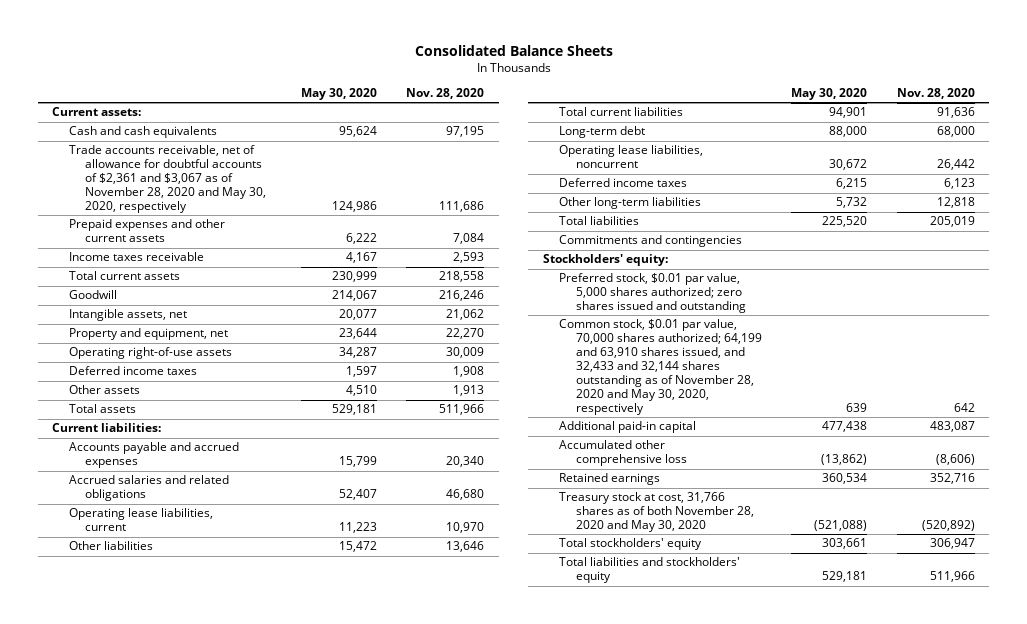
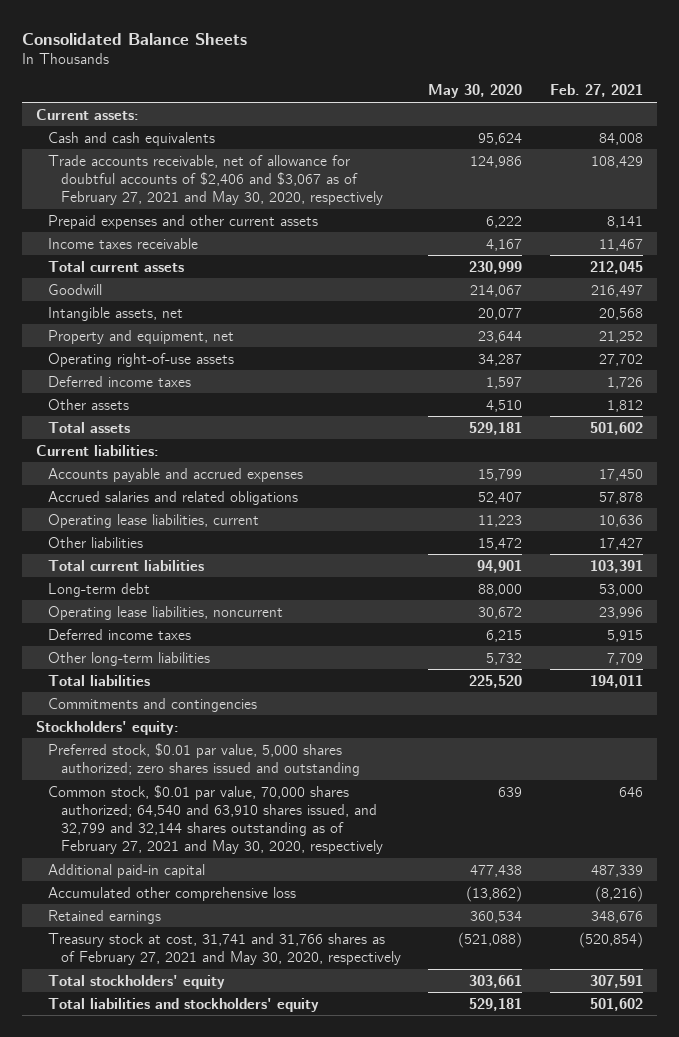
- | May 30, 2020 | Nov. 28, 2020
+ | May 30, 2020 | Feb. 27, 2021
- Trade accounts receivable, net of allowance for doubtful accounts of $2,361 and $3,067 as of November 28, 2020 and May 30, 2020, respectively | 124,986 | 111,686
+ Trade accounts receivable, net of allowance for doubtful accounts of $2,406 and $3,067 as of February 27, 2021 and May 30, 2020, respectively | 124,986 | 108,429
- Common stock, $0.01 par value, 70,000 shares authorized; 64,199 and 63,910 shares issued, and 32,433 and 32,144 shares outstanding as of November 28, 2020 and May 30, 2020, respectively | 639 | 642
+ Common stock, $0.01 par value, 70,000 shares authorized; 64,540 and 63,910 shares issued, and 32,799 and 32,144 shares outstanding as of February 27, 2021 and May 30, 2020, respectively | 639 | 646
- Treasury stock at cost, 31,766 shares as of both November 28, 2020 and May 30, 2020 | (521,088) | (520,892)
+ Treasury stock at cost, 31,741 and 31,766 shares as of February 27, 2021 and May 30, 2020, respectively | (521,088) | (520,854)

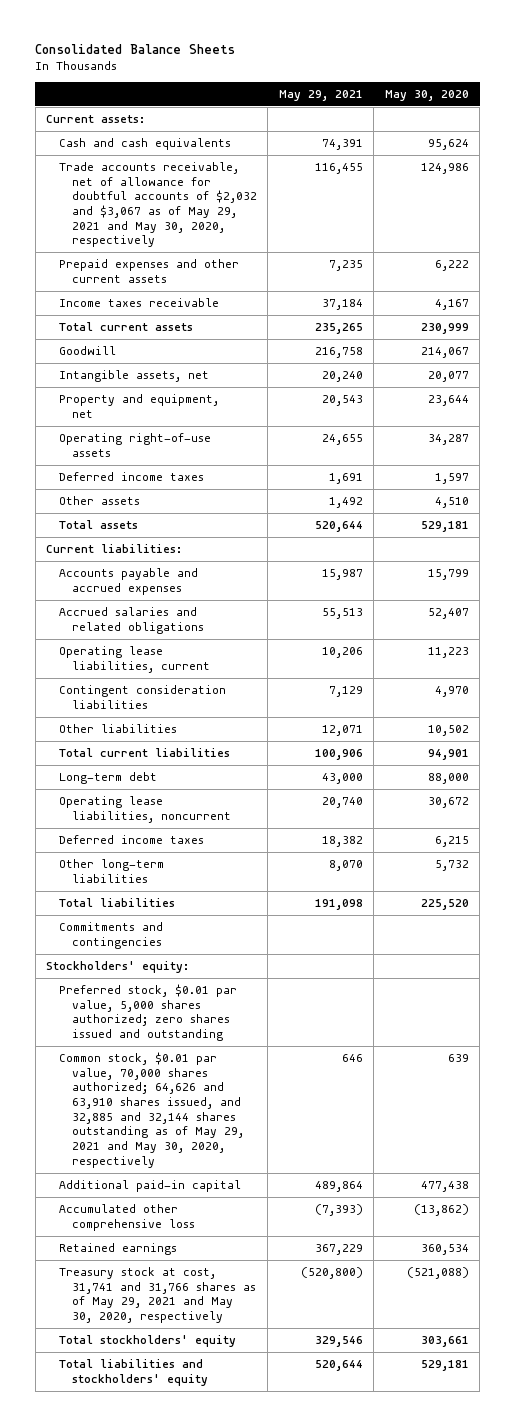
- | May 30, 2020 | Feb. 27, 2021
+ | May 29, 2021 | May 30, 2020
- Trade accounts receivable, net of allowance for doubtful accounts of $2,406 and $3,067 as of February 27, 2021 and May 30, 2020, respectively | 124,986 | 108,429
+ Trade accounts receivable, net of allowance for doubtful accounts of $2,032 and $3,067 as of May 29, 2021 and May 30, 2020, respectively | 116,455 | 124,986
- Other liabilities | 15,472 | 17,427
+ Contingent consideration liabilities | 7,129 | 4,970
+ Other liabilities | 12,071 | 10,502
- Common stock, $0.01 par value, 70,000 shares authorized; 64,540 and 63,910 shares issued, and 32,799 and 32,144 shares outstanding as of February 27, 2021 and May 30, 2020, respectively | 639 | 646
+ Common stock, $0.01 par value, 70,000 shares authorized; 64,626 and 63,910 shares issued, and 32,885 and 32,144 shares outstanding as of May 29, 2021 and May 30, 2020, respectively | 646 | 639
- Treasury stock at cost, 31,741 and 31,766 shares as of February 27, 2021 and May 30, 2020, respectively | (521,088) | (520,854)
+ Treasury stock at cost, 31,741 and 31,766 shares as of May 29, 2021 and May 30, 2020, respectively | (520,800) | (521,088)

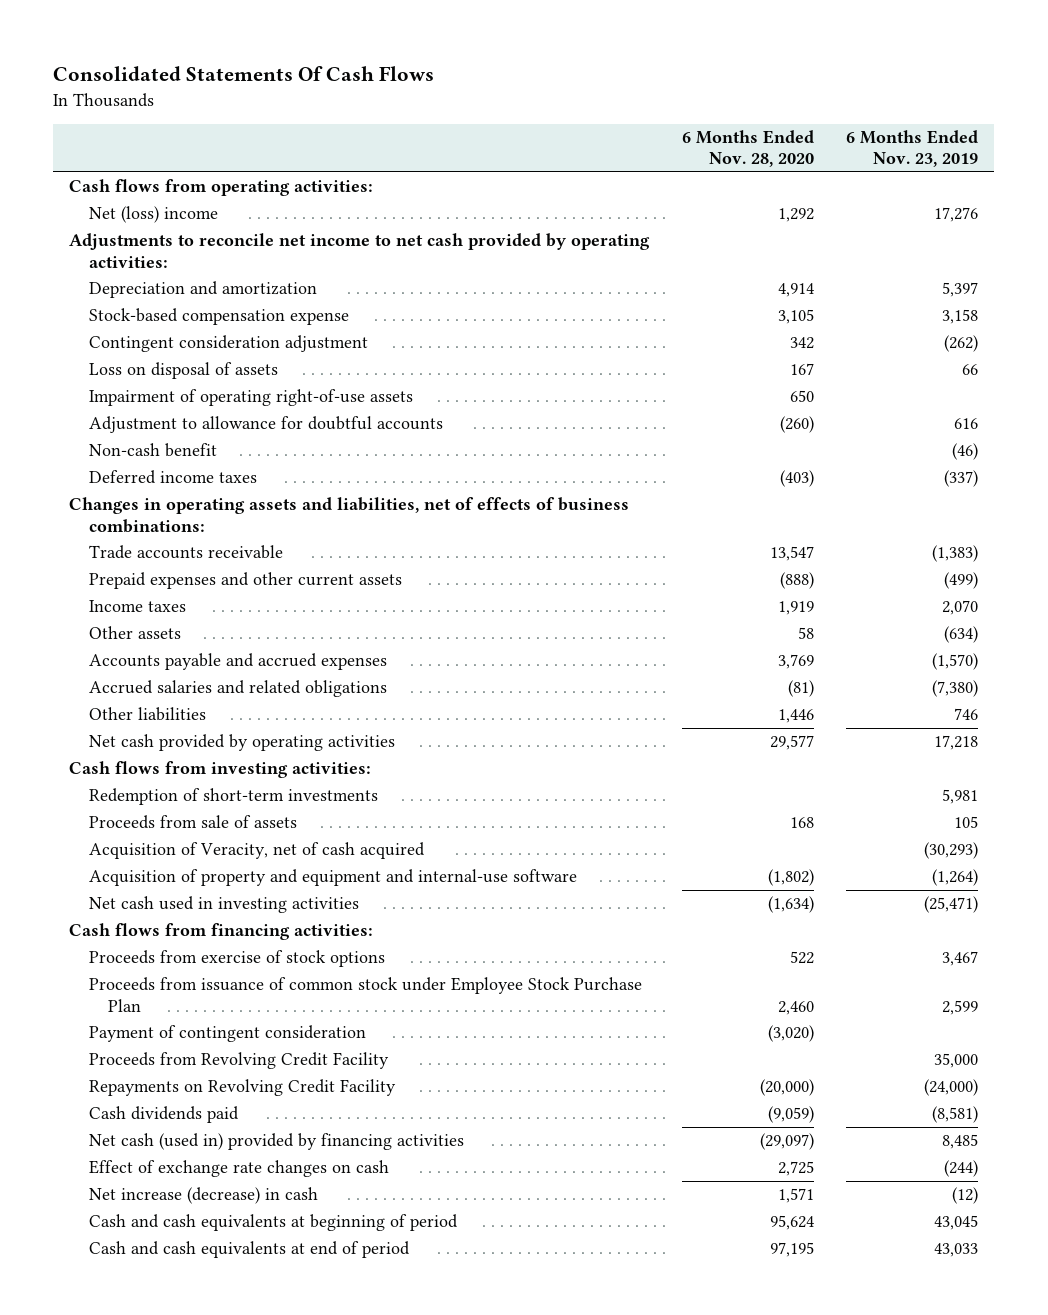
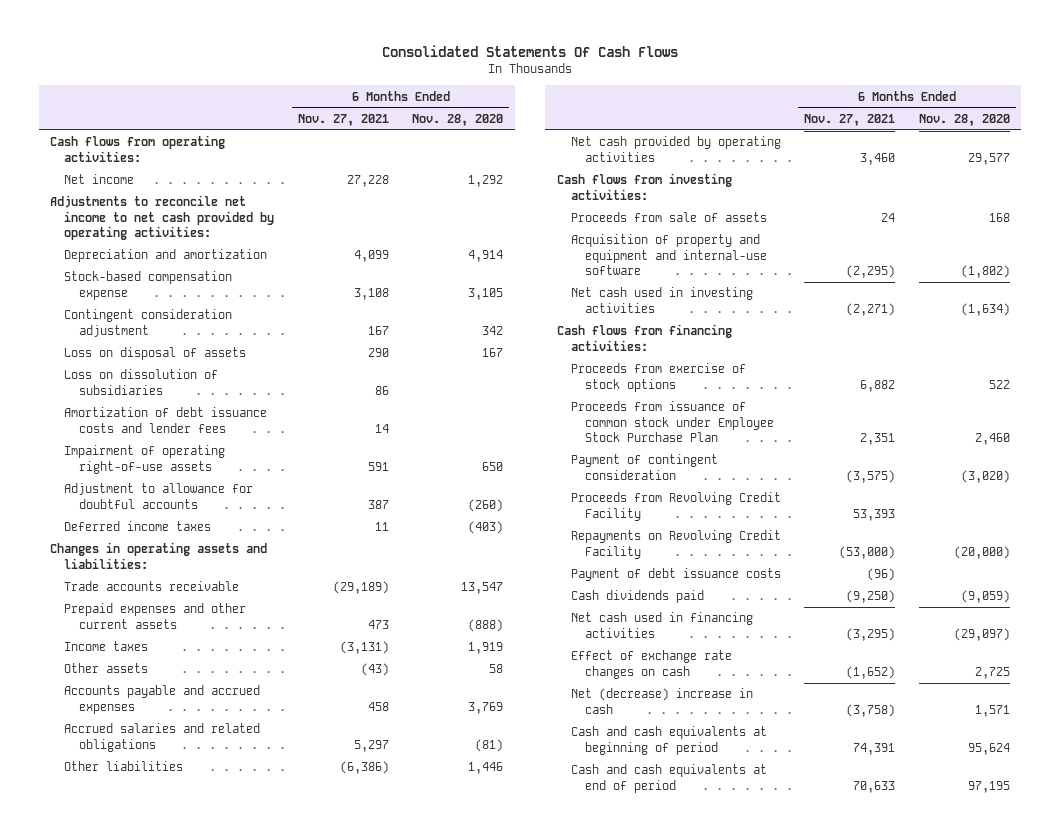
- | 6 Months Ended Nov. 28, 2020 | 6 Months Ended Nov. 23, 2019
+ | 6 Months Ended Nov. 27, 2021 | 6 Months Ended Nov. 28, 2020
- Net (loss) income | 1,292 | 17,276
+ Net income | 27,228 | 1,292
+ Loss on dissolution of subsidiaries | 86 |
+ Amortization of debt issuance costs and lender fees | 14 |
- Non-cash benefit | | (46)
- Changes in operating assets and liabilities, net of effects of business combinations:
+ Changes in operating assets and liabilities:
- Redemption of short-term investments | | 5,981
- Acquisition of Veracity, net of cash acquired | | (30,293)
+ Payment of debt issuance costs | (96) |
- Net cash (used in) provided by financing activities | (29,097) | 8,485
+ Net cash used in financing activities | (3,295) | (29,097)
- Net increase (decrease) in cash | 1,571 | (12)
+ Net (decrease) increase in cash | (3,758) | 1,571

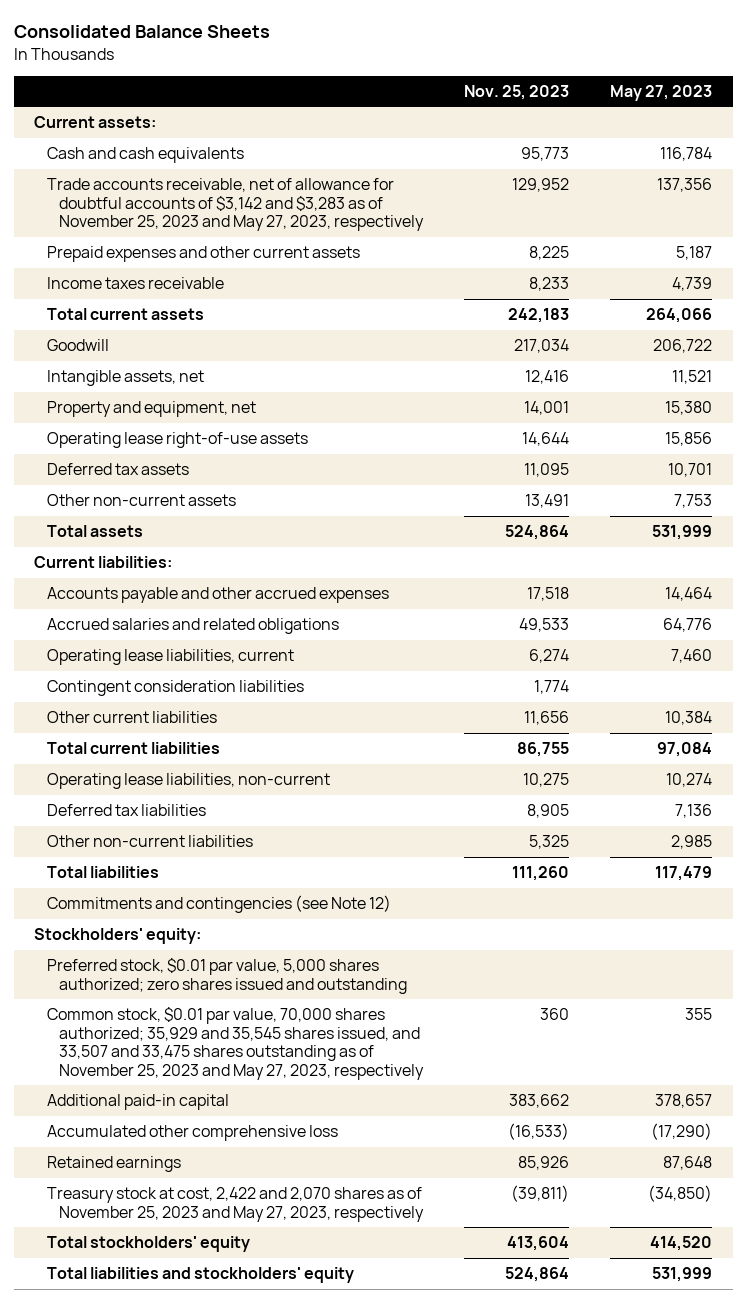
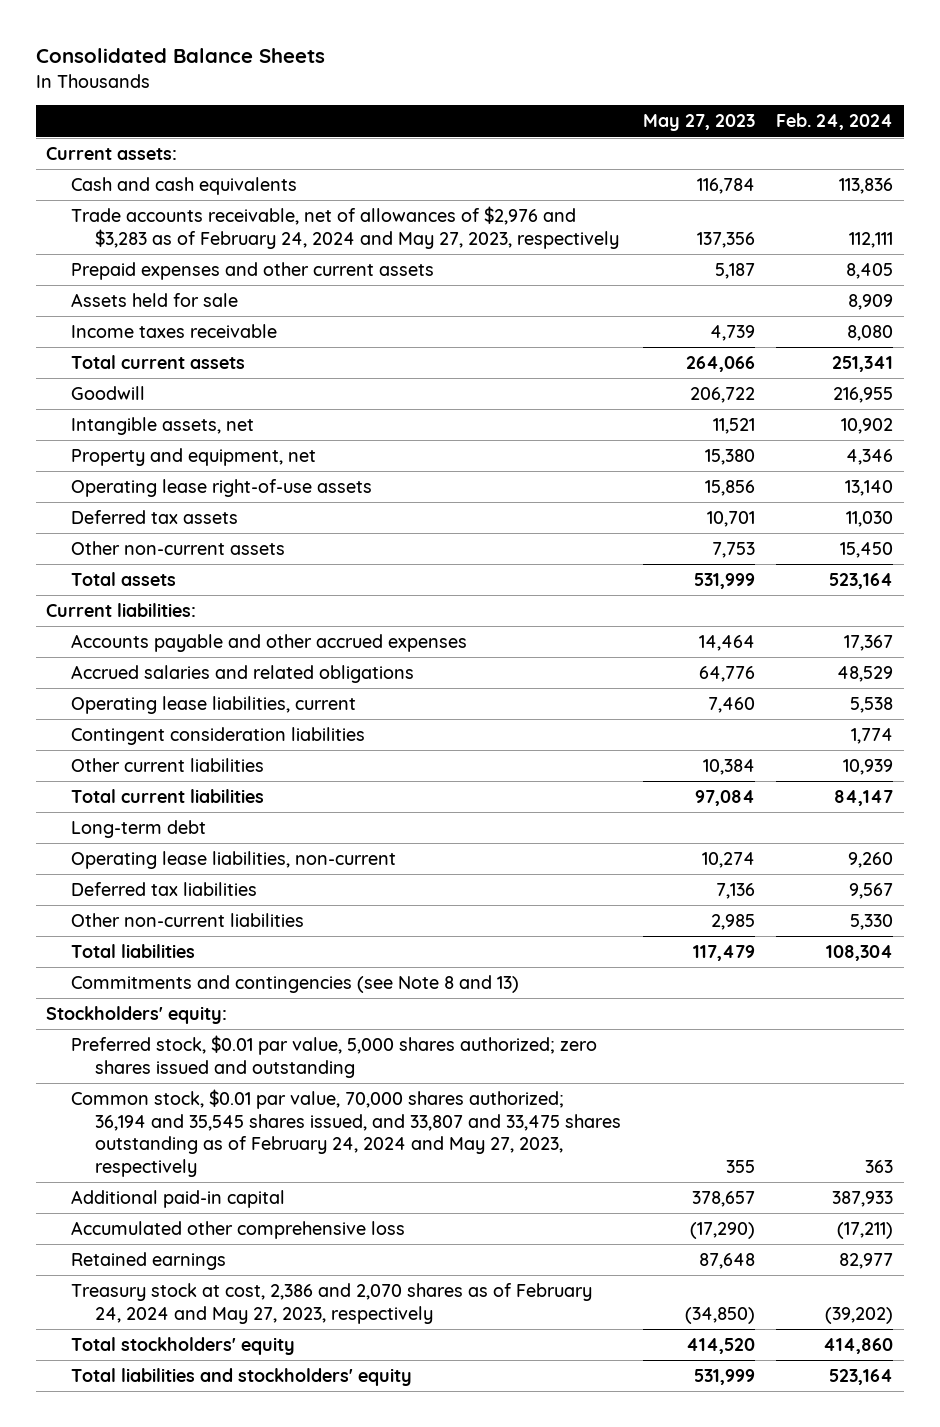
- | Nov. 25, 2023 | May 27, 2023
+ | May 27, 2023 | Feb. 24, 2024
- Trade accounts receivable, net of allowance for doubtful accounts of $3,142 and $3,283 as of November 25, 2023 and May 27, 2023, respectively | 129,952 | 137,356
+ Trade accounts receivable, net of allowances of $2,976 and $3,283 as of February 24, 2024 and May 27, 2023, respectively | 137,356 | 112,111
+ Assets held for sale | | 8,909
+ Long-term debt
- Commitments and contingencies (see Note 12)
+ Commitments and contingencies (see Note 8 and 13)
- Common stock, $0.01 par value, 70,000 shares authorized; 35,929 and 35,545 shares issued, and 33,507 and 33,475 shares outstanding as of November 25, 2023 and May 27, 2023, respectively | 360 | 355
+ Common stock, $0.01 par value, 70,000 shares authorized; 36,194 and 35,545 shares issued, and 33,807 and 33,475 shares outstanding as of February 24, 2024 and May 27, 2023, respectively | 355 | 363
- Treasury stock at cost, 2,422 and 2,070 shares as of November 25, 2023 and May 27, 2023, respectively | (39,811) | (34,850)
+ Treasury stock at cost, 2,386 and 2,070 shares as of February 24, 2024 and May 27, 2023, respectively | (34,850) | (39,202)

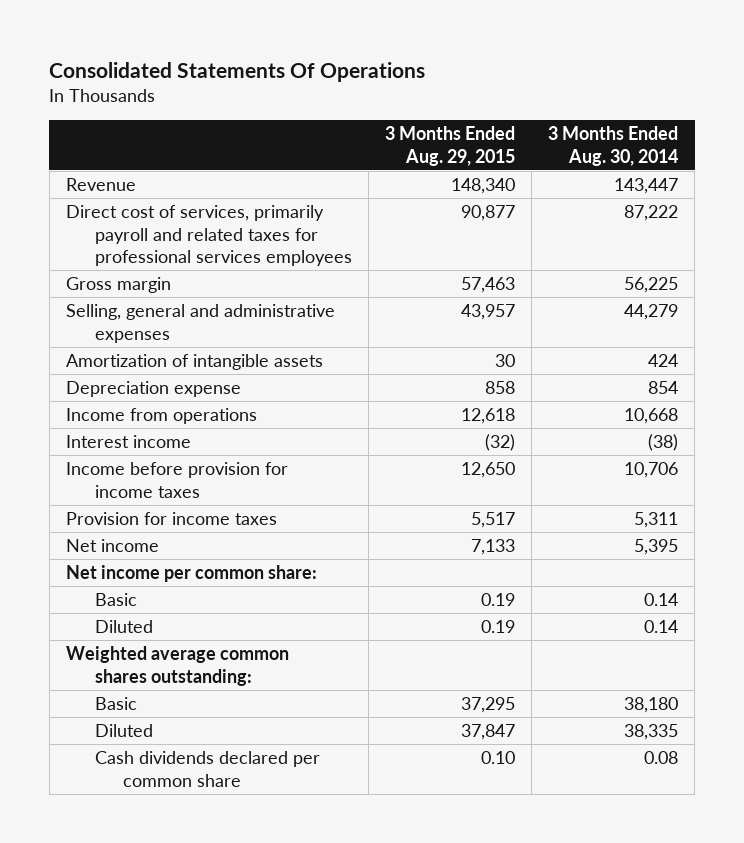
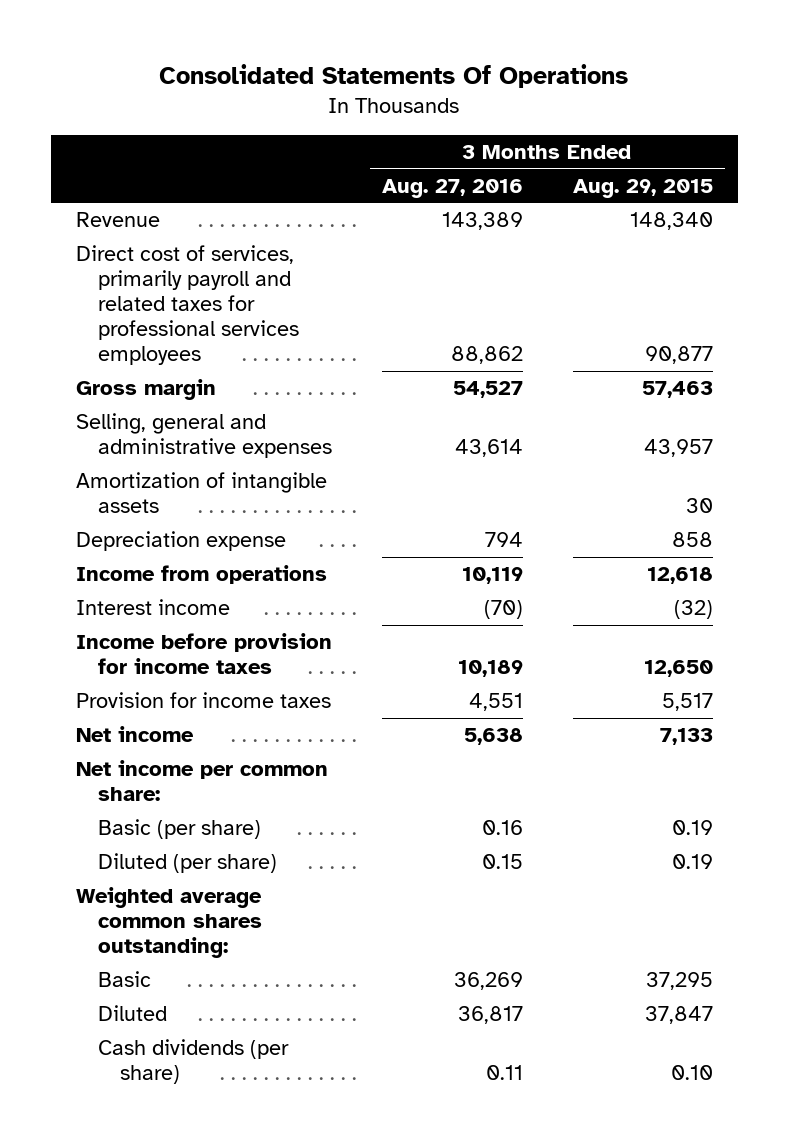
- | 3 Months Ended Aug. 29, 2015 | 3 Months Ended Aug. 30, 2014
+ | 3 Months Ended Aug. 27, 2016 | 3 Months Ended Aug. 29, 2015
- Basic | 0.19 | 0.14
- Diluted | 0.19 | 0.14
+ Basic (per share) | 0.16 | 0.19
+ Diluted (per share) | 0.15 | 0.19
- Cash dividends declared per common share | 0.10 | 0.08
+ Cash dividends (per share) | 0.11 | 0.10

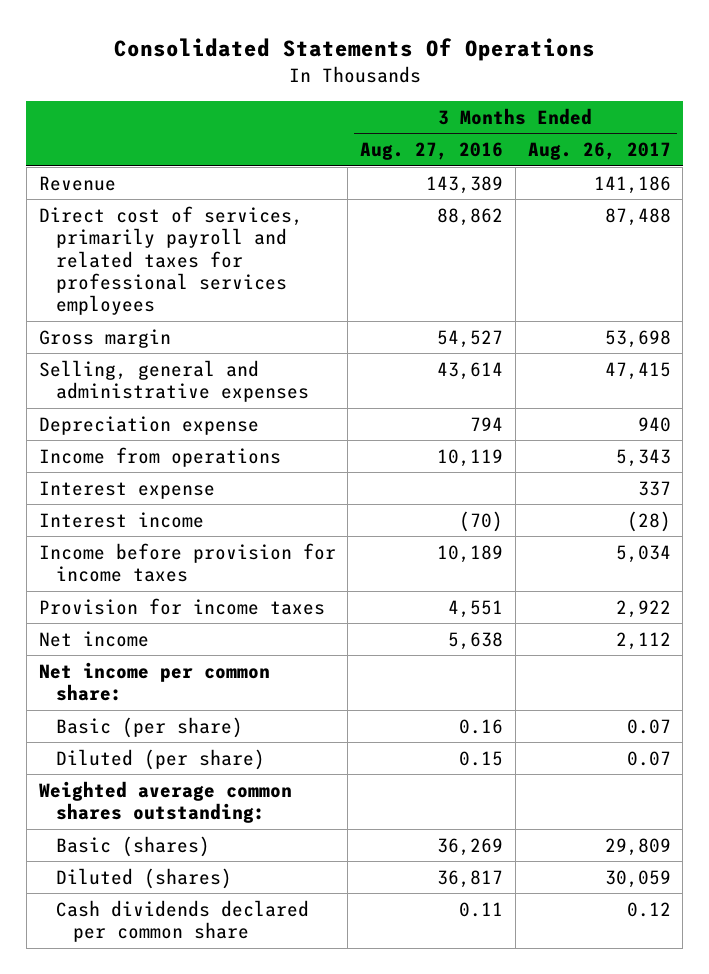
- | 3 Months Ended Aug. 27, 2016 | 3 Months Ended Aug. 29, 2015
+ | 3 Months Ended Aug. 27, 2016 | 3 Months Ended Aug. 26, 2017
- Amortization of intangible assets | | 30
+ Interest expense | | 337
- Basic | 36,269 | 37,295
- Diluted | 36,817 | 37,847
- Cash dividends (per share) | 0.11 | 0.10
+ Basic (shares) | 36,269 | 29,809
+ Diluted (shares) | 36,817 | 30,059
+ Cash dividends declared per common share | 0.11 | 0.12

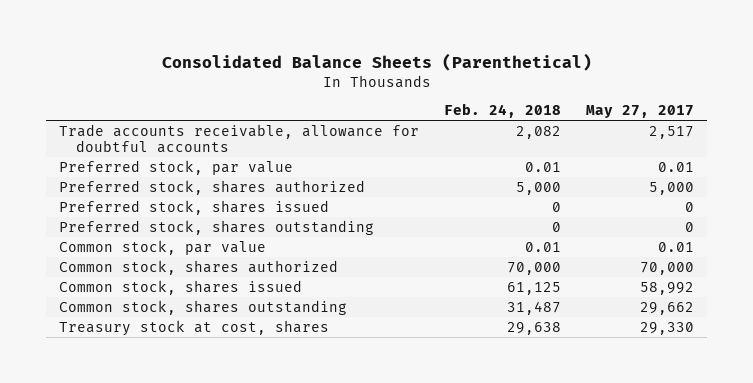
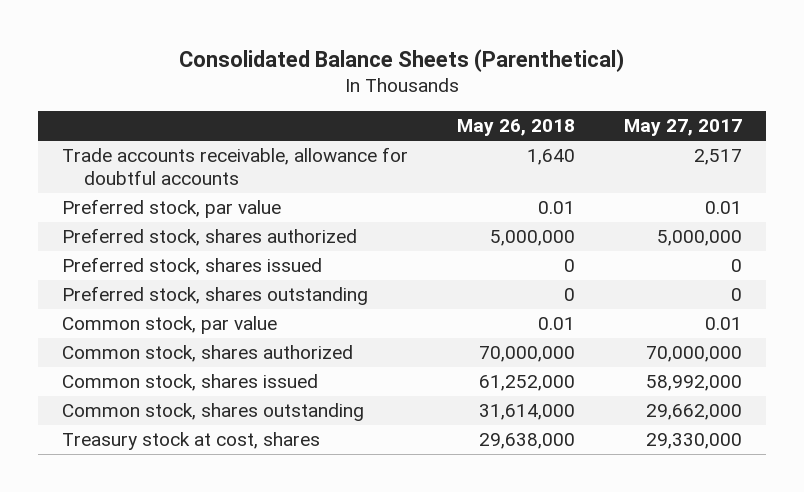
- | Feb. 24, 2018 | May 27, 2017
+ | May 26, 2018 | May 27, 2017
- Preferred stock, shares authorized | 5,000 | 5,000
+ Preferred stock, shares authorized | 5,000,000 | 5,000,000
- Common stock, shares authorized | 70,000 | 70,000
- Common stock, shares issued | 61,125 | 58,992
- Common stock, shares outstanding | 31,487 | 29,662
- Treasury stock at cost, shares | 29,638 | 29,330
+ Common stock, shares authorized | 70,000,000 | 70,000,000
+ Common stock, shares issued | 61,252,000 | 58,992,000
+ Common stock, shares outstanding | 31,614,000 | 29,662,000
+ Treasury stock at cost, shares | 29,638,000 | 29,330,000

